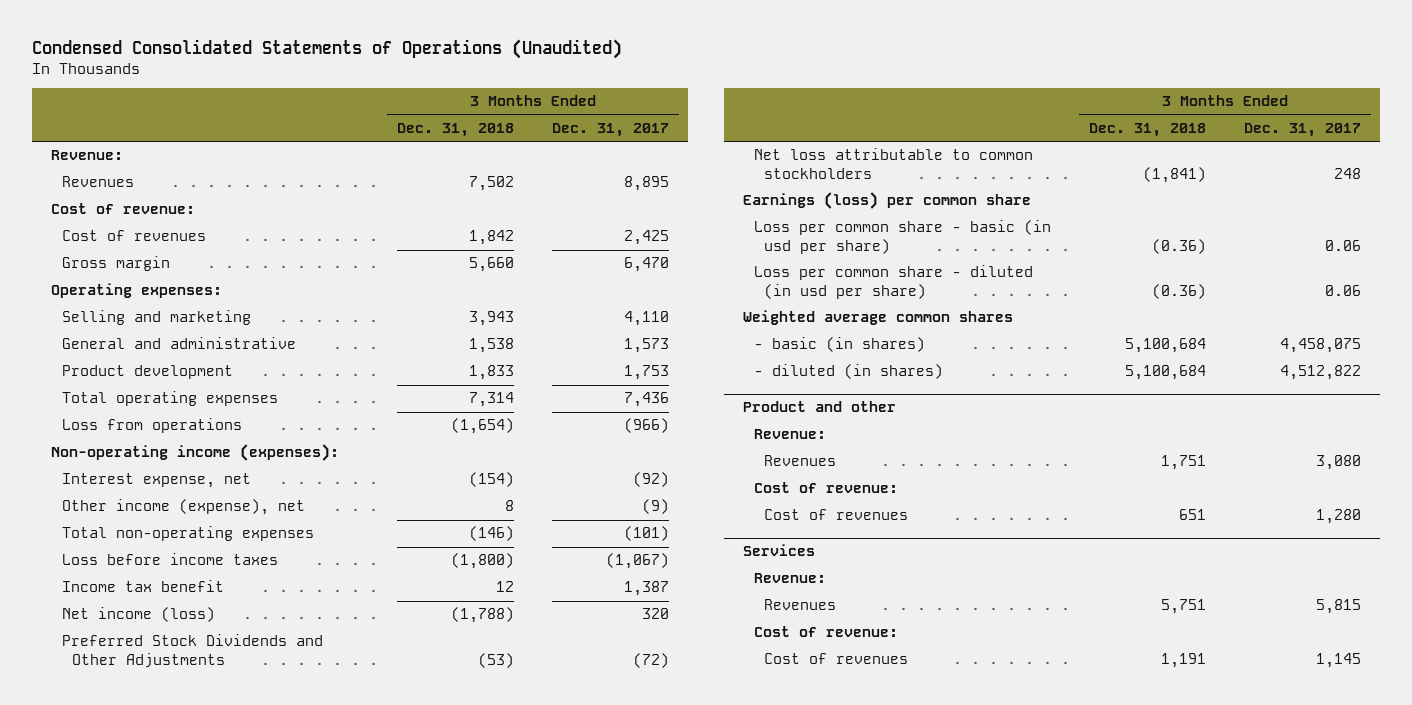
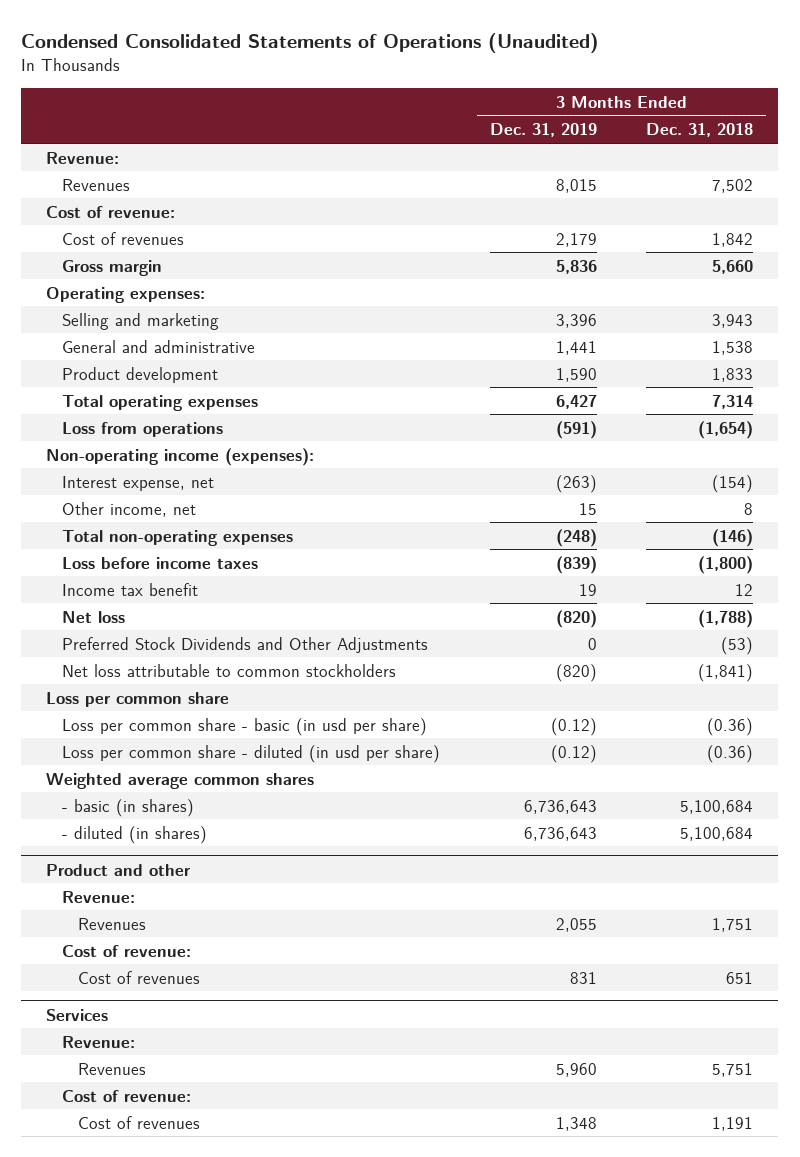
- | 3 Months Ended Dec. 31, 2018 | 3 Months Ended Dec. 31, 2017
+ | 3 Months Ended Dec. 31, 2019 | 3 Months Ended Dec. 31, 2018
- Other income (expense), net | 8 | (9)
+ Other income, net | 15 | 8
- Net income (loss) | (1,788) | 320
+ Net loss | (820) | (1,788)
- Earnings (loss) per common share
+ Loss per common share

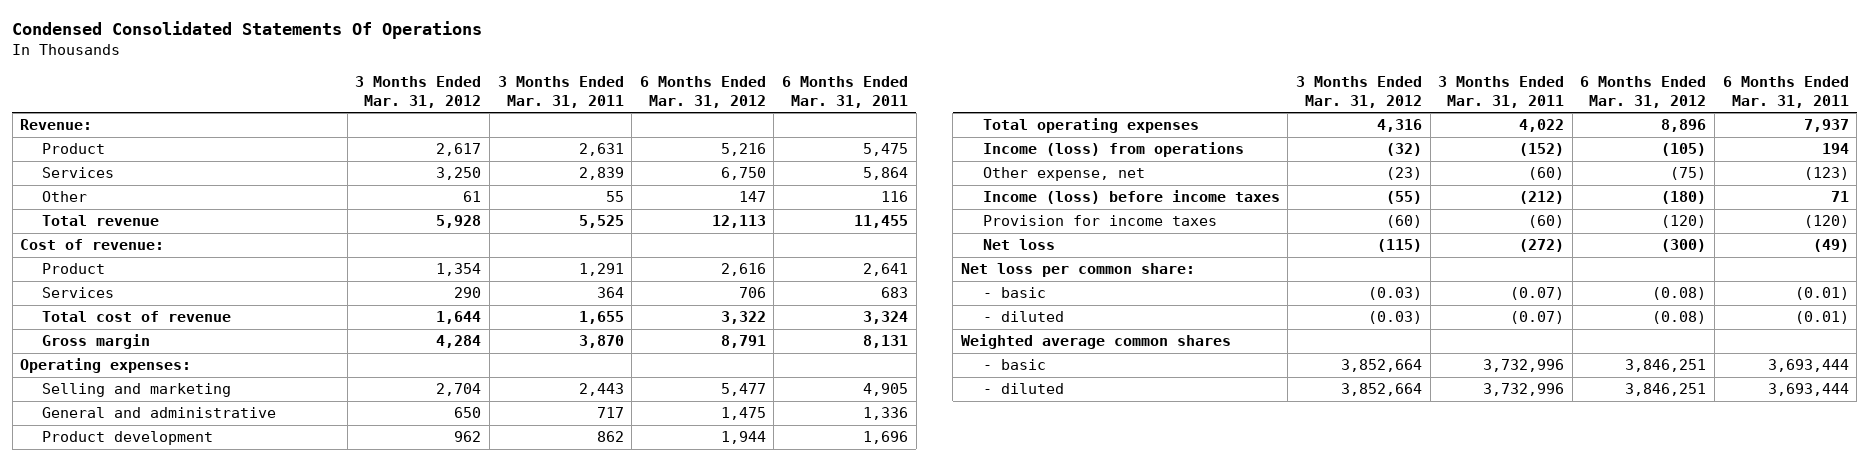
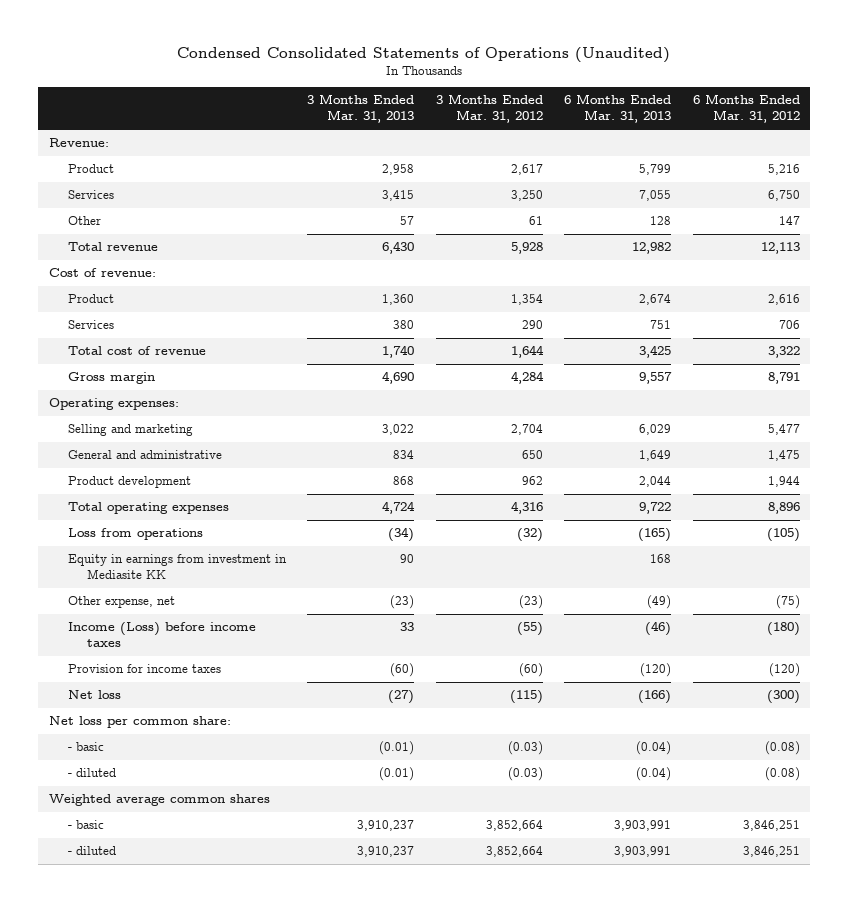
- Condensed Consolidated Statements Of Operations
+ Condensed Consolidated Statements of Operations (Unaudited)
- | 3 Months Ended Mar. 31, 2012 | 3 Months Ended Mar. 31, 2011 | 6 Months Ended Mar. 31, 2012 | 6 Months Ended Mar. 31, 2011
+ | 3 Months Ended Mar. 31, 2013 | 3 Months Ended Mar. 31, 2012 | 6 Months Ended Mar. 31, 2013 | 6 Months Ended Mar. 31, 2012
- Income (loss) from operations | (32) | (152) | (105) | 194
+ Loss from operations | (34) | (32) | (165) | (105)
+ Equity in earnings from investment in Mediasite KK | 90 | | 168 |
- Income (loss) before income taxes | (55) | (212) | (180) | 71
+ Income (Loss) before income taxes | 33 | (55) | (46) | (180)

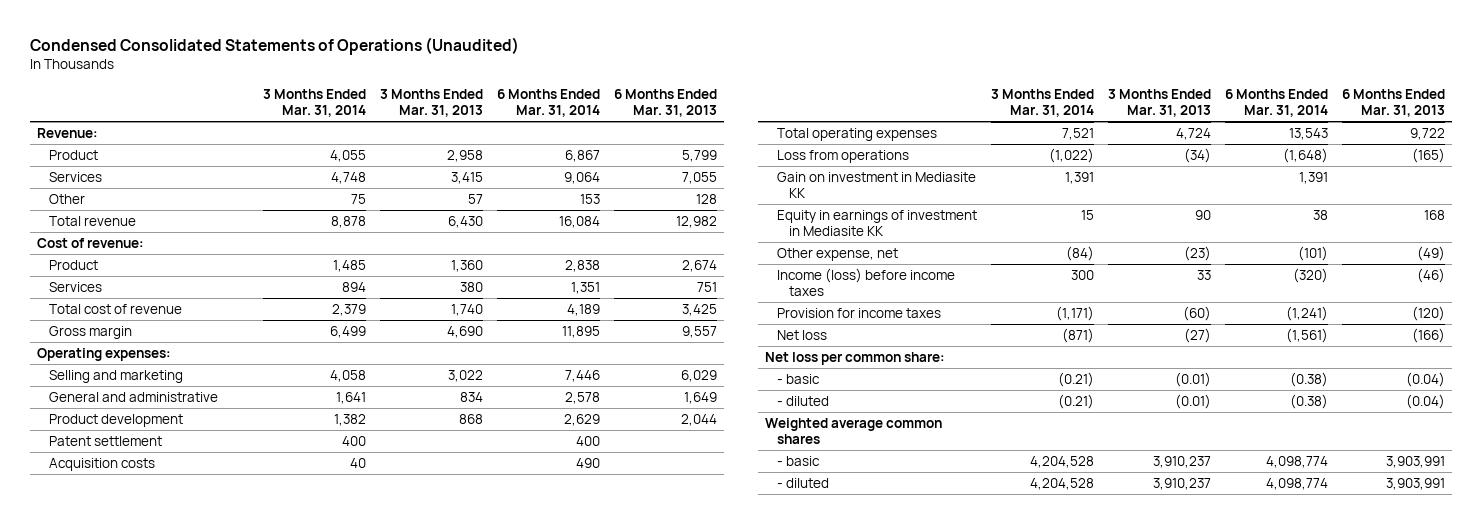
- | 3 Months Ended Mar. 31, 2013 | 3 Months Ended Mar. 31, 2012 | 6 Months Ended Mar. 31, 2013 | 6 Months Ended Mar. 31, 2012
+ | 3 Months Ended Mar. 31, 2014 | 3 Months Ended Mar. 31, 2013 | 6 Months Ended Mar. 31, 2014 | 6 Months Ended Mar. 31, 2013
+ Patent settlement | 400 | | 400 |
+ Acquisition costs | 40 | | 490 |
- Equity in earnings from investment in Mediasite KK | 90 | | 168 |
+ Gain on investment in Mediasite KK | 1,391 | | 1,391 |
+ Equity in earnings of investment in Mediasite KK | 15 | 90 | 38 | 168
- Income (Loss) before income taxes | 33 | (55) | (46) | (180)
+ Income (loss) before income taxes | 300 | 33 | (320) | (46)

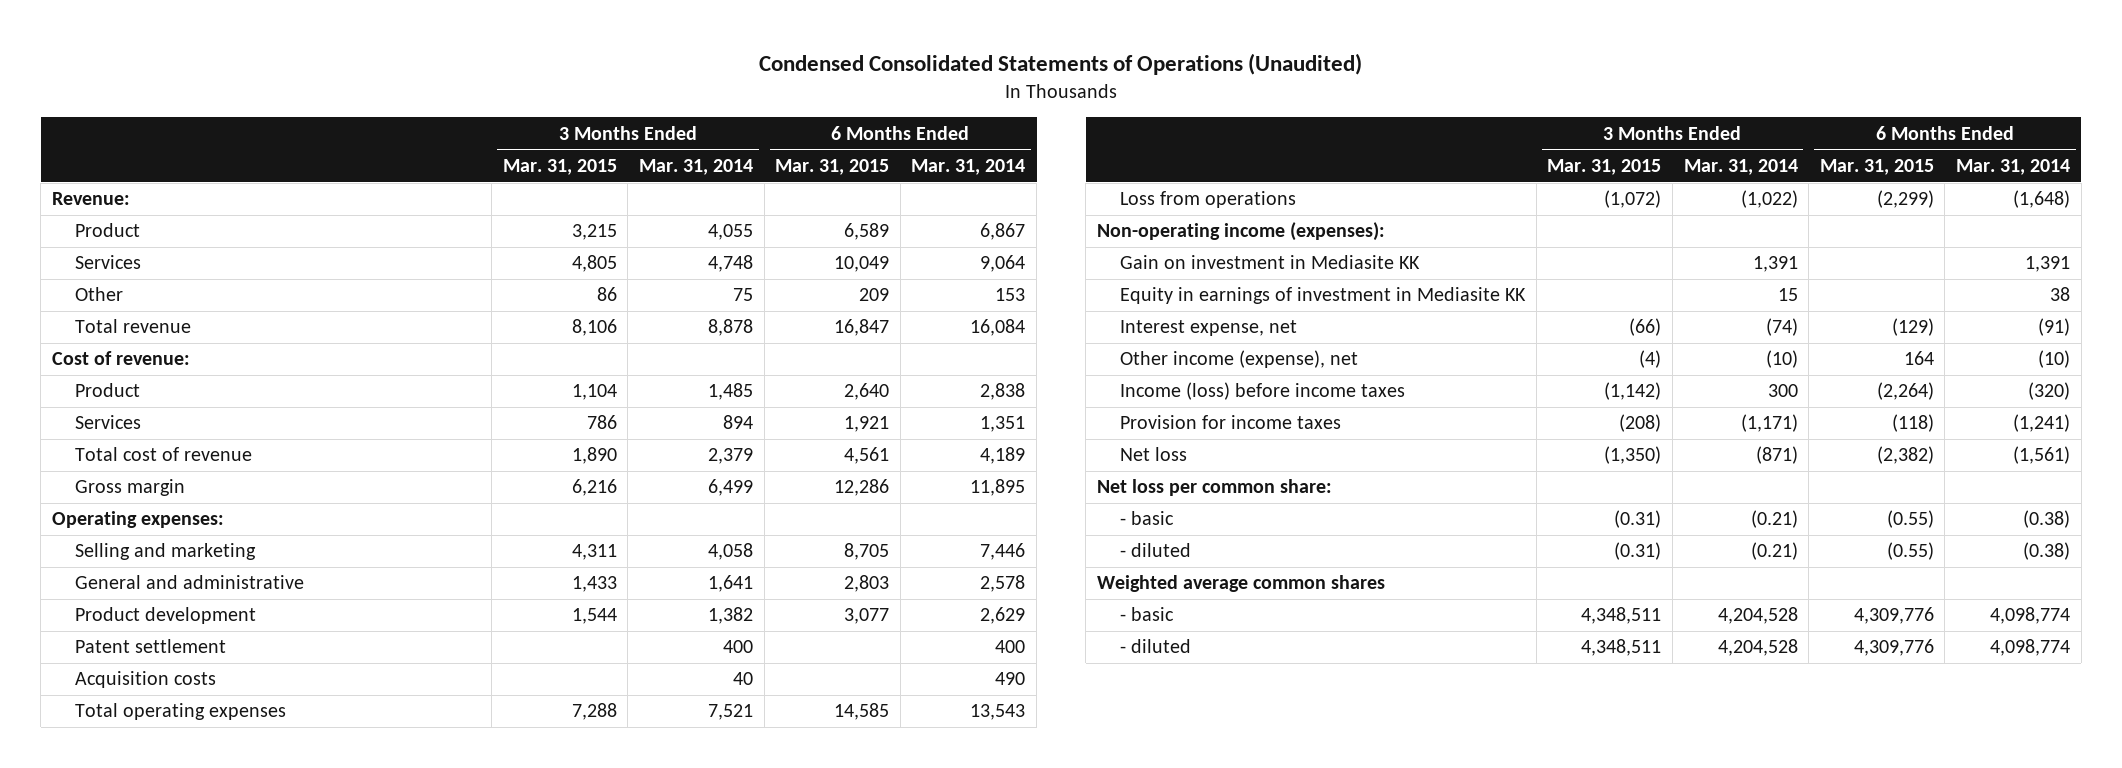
- | 3 Months Ended Mar. 31, 2014 | 3 Months Ended Mar. 31, 2013 | 6 Months Ended Mar. 31, 2014 | 6 Months Ended Mar. 31, 2013
+ | 3 Months Ended Mar. 31, 2015 | 3 Months Ended Mar. 31, 2014 | 6 Months Ended Mar. 31, 2015 | 6 Months Ended Mar. 31, 2014
+ Non-operating income (expenses):
- Other expense, net | (84) | (23) | (101) | (49)
+ Interest expense, net | (66) | (74) | (129) | (91)
+ Other income (expense), net | (4) | (10) | 164 | (10)

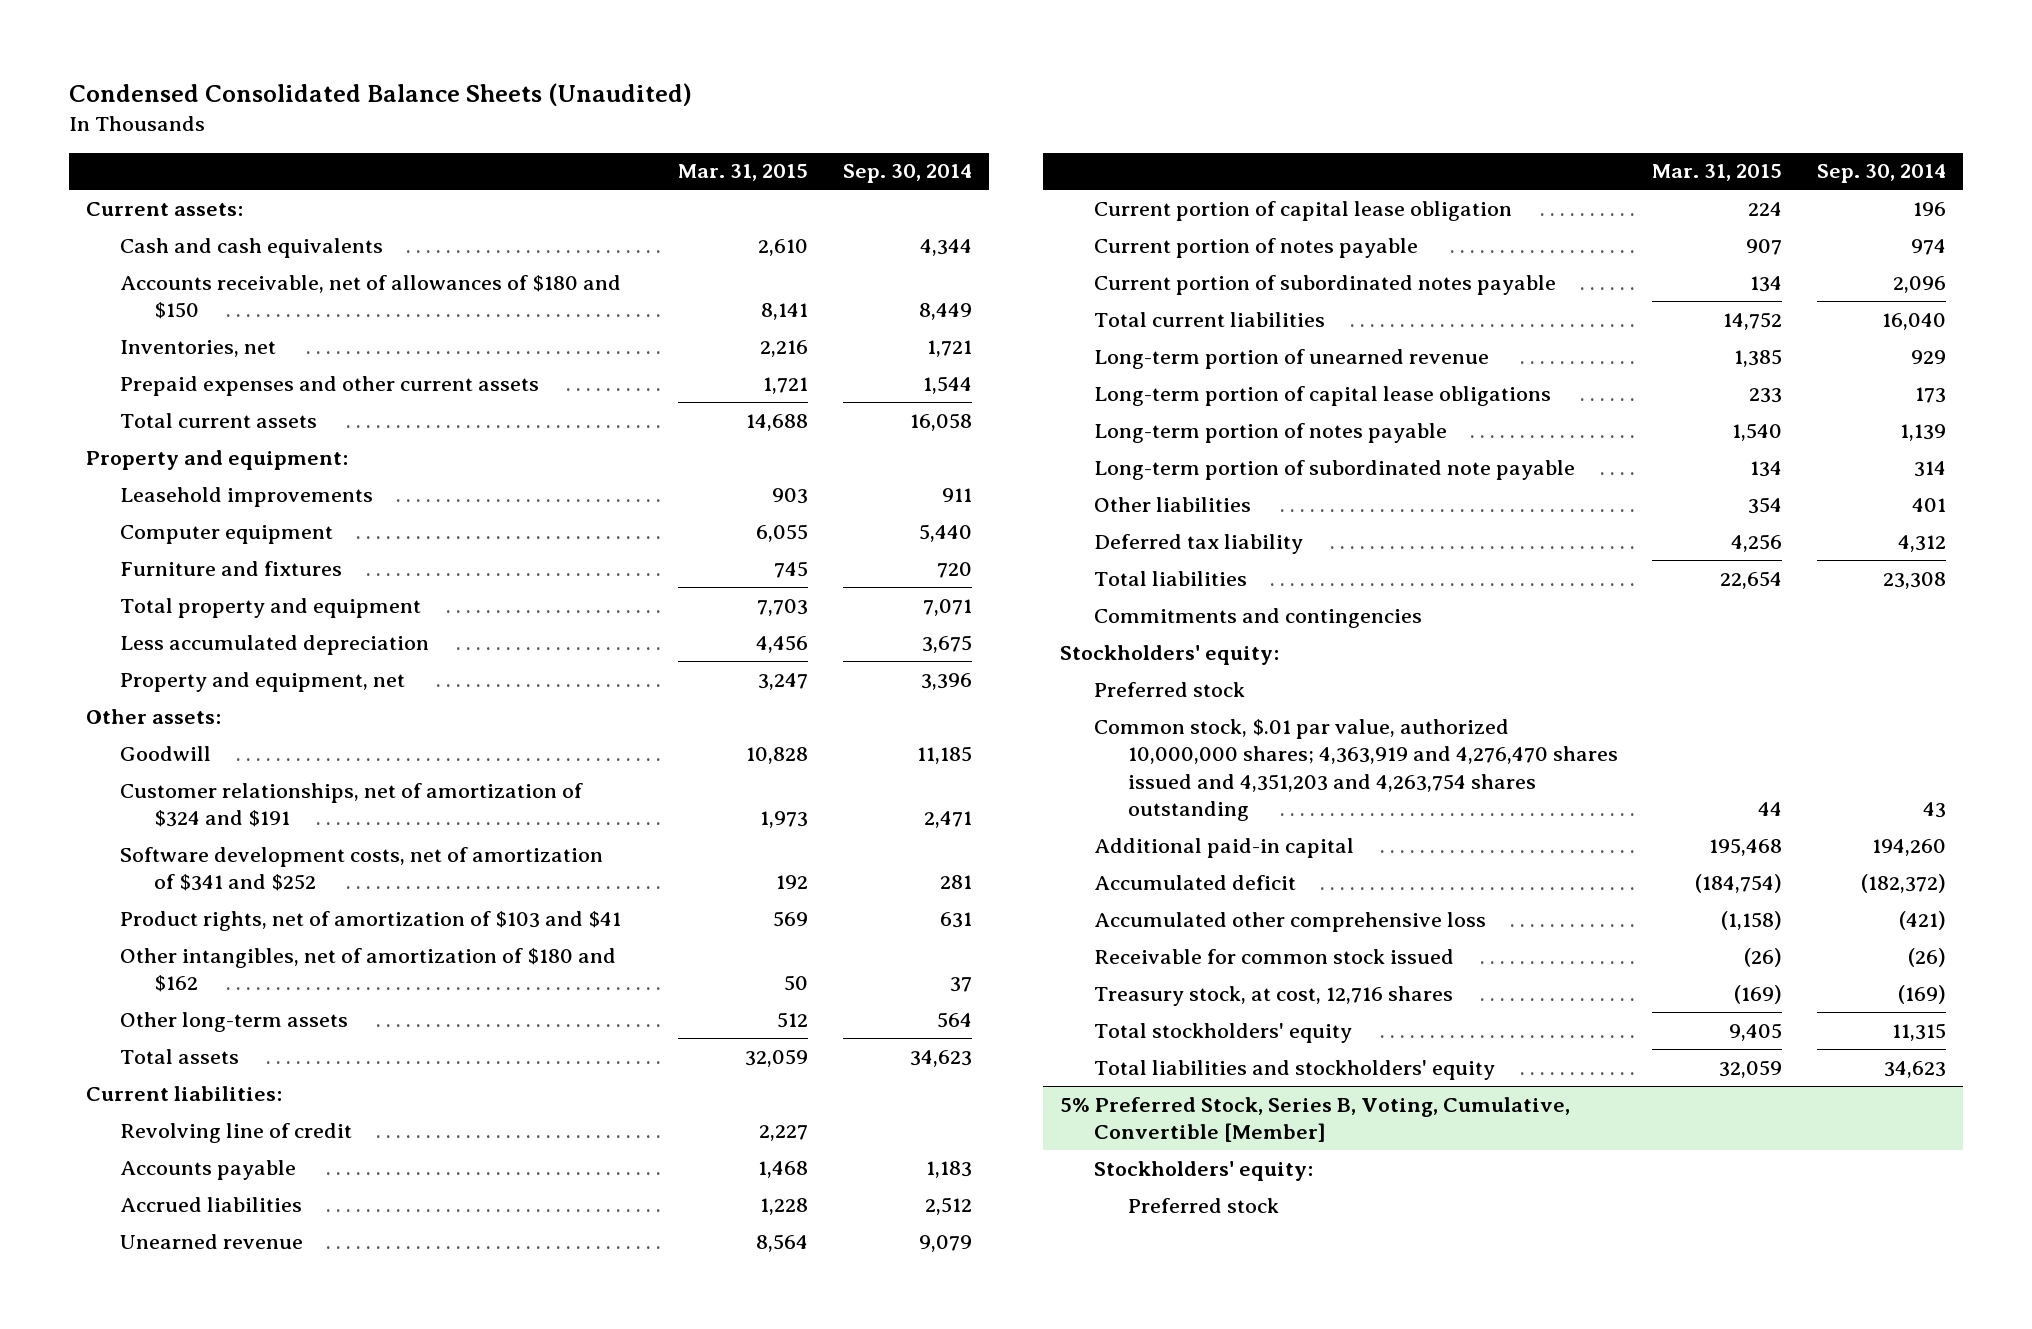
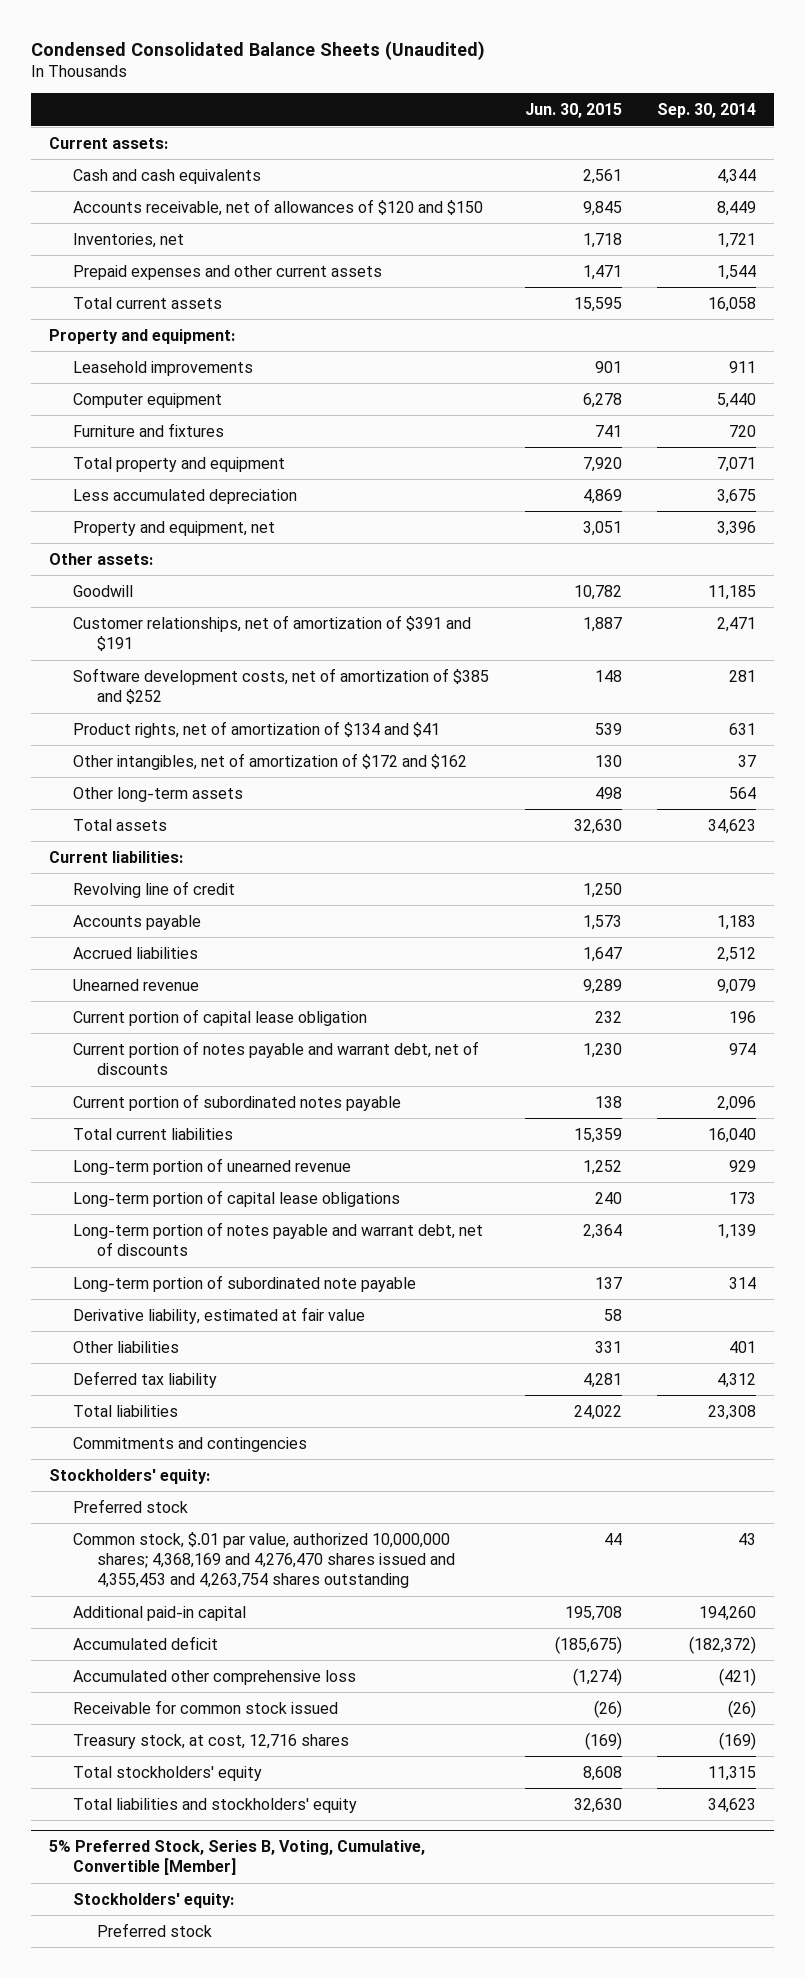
- | Mar. 31, 2015 | Sep. 30, 2014
+ | Jun. 30, 2015 | Sep. 30, 2014
- Accounts receivable, net of allowances of $180 and $150 | 8,141 | 8,449
+ Accounts receivable, net of allowances of $120 and $150 | 9,845 | 8,449
- Customer relationships, net of amortization of $324 and $191 | 1,973 | 2,471
- Software development costs, net of amortization of $341 and $252 | 192 | 281
- Product rights, net of amortization of $103 and $41 | 569 | 631
- Other intangibles, net of amortization of $180 and $162 | 50 | 37
+ Customer relationships, net of amortization of $391 and $191 | 1,887 | 2,471
+ Software development costs, net of amortization of $385 and $252 | 148 | 281
+ Product rights, net of amortization of $134 and $41 | 539 | 631
+ Other intangibles, net of amortization of $172 and $162 | 130 | 37
- Current portion of notes payable | 907 | 974
+ Current portion of notes payable and warrant debt, net of discounts | 1,230 | 974
- Long-term portion of notes payable | 1,540 | 1,139
+ Long-term portion of notes payable and warrant debt, net of discounts | 2,364 | 1,139
+ Derivative liability, estimated at fair value | 58 |
- Common stock, $.01 par value, authorized 10,000,000 shares; 4,363,919 and 4,276,470 shares issued and 4,351,203 and 4,263,754 shares outstanding | 44 | 43
+ Common stock, $.01 par value, authorized 10,000,000 shares; 4,368,169 and 4,276,470 shares issued and 4,355,453 and 4,263,754 shares outstanding | 44 | 43

